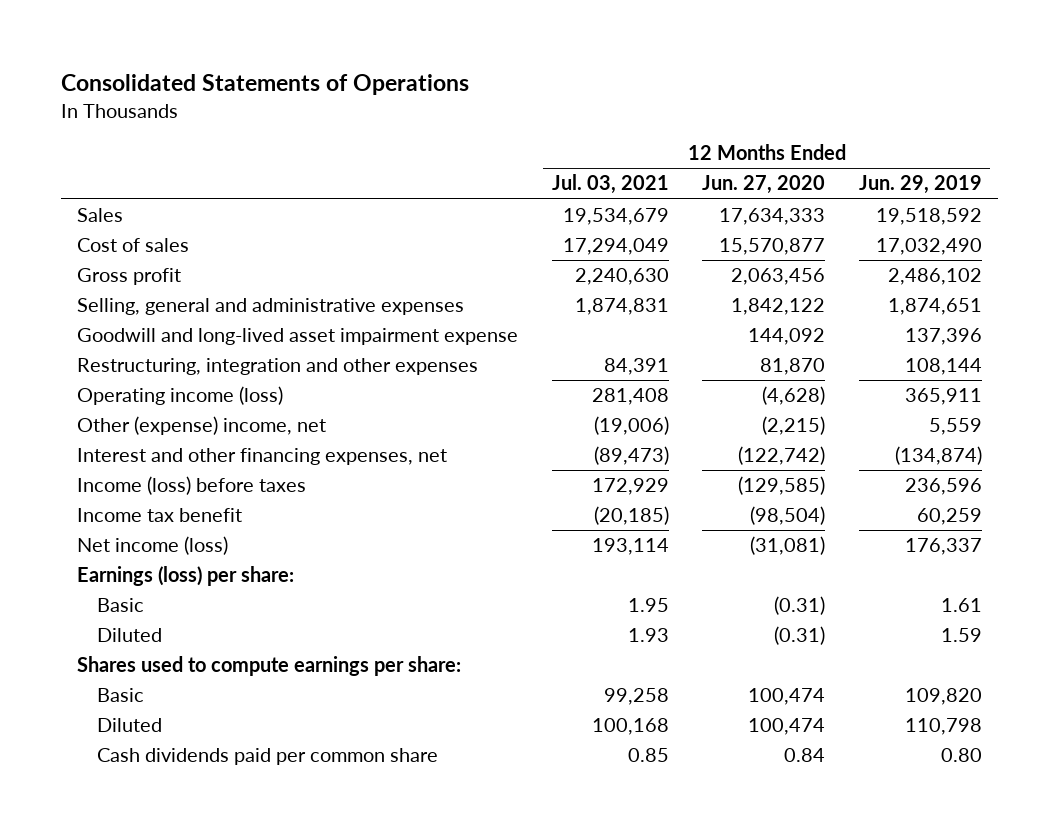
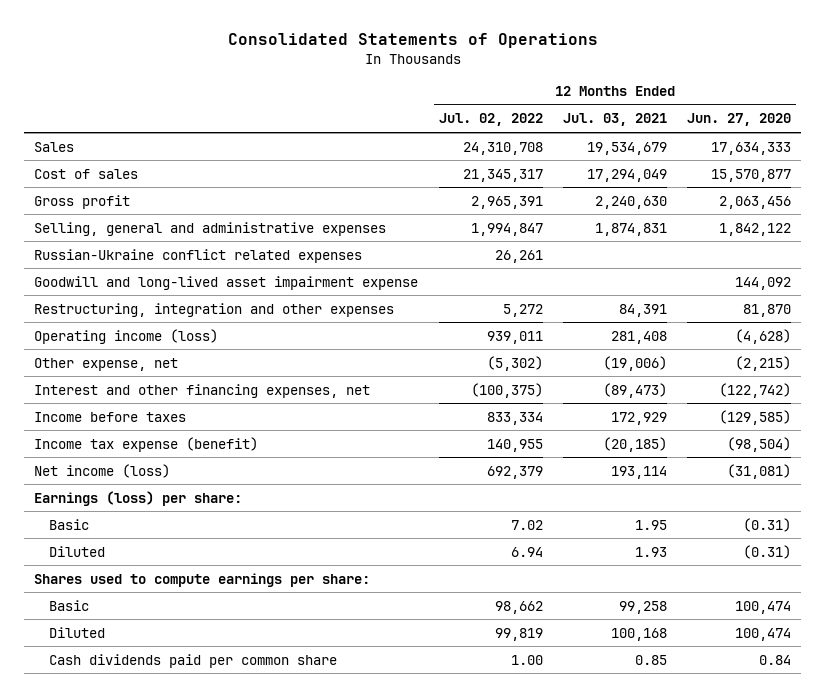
- | 12 Months Ended Jul. 03, 2021 | 12 Months Ended Jun. 27, 2020 | 12 Months Ended Jun. 29, 2019
+ | 12 Months Ended Jul. 02, 2022 | 12 Months Ended Jul. 03, 2021 | 12 Months Ended Jun. 27, 2020
+ Russian-Ukraine conflict related expenses | 26,261 | |
- Other (expense) income, net | (19,006) | (2,215) | 5,559
+ Other expense, net | (5,302) | (19,006) | (2,215)
- Income (loss) before taxes | 172,929 | (129,585) | 236,596
- Income tax benefit | (20,185) | (98,504) | 60,259
+ Income before taxes | 833,334 | 172,929 | (129,585)
+ Income tax expense (benefit) | 140,955 | (20,185) | (98,504)

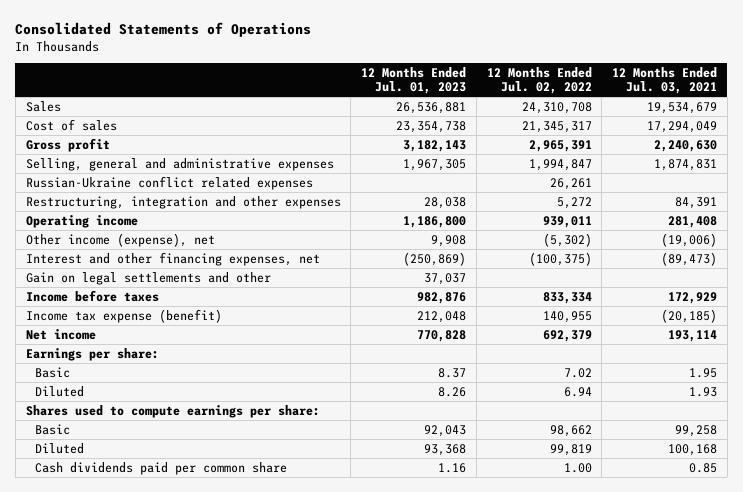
- | 12 Months Ended Jul. 02, 2022 | 12 Months Ended Jul. 03, 2021 | 12 Months Ended Jun. 27, 2020
+ | 12 Months Ended Jul. 01, 2023 | 12 Months Ended Jul. 02, 2022 | 12 Months Ended Jul. 03, 2021
- Goodwill and long-lived asset impairment expense | | | 144,092
- Operating income (loss) | 939,011 | 281,408 | (4,628)
- Other expense, net | (5,302) | (19,006) | (2,215)
+ Operating income | 1,186,800 | 939,011 | 281,408
+ Other income (expense), net | 9,908 | (5,302) | (19,006)
+ Gain on legal settlements and other | 37,037 | |
- Net income (loss) | 692,379 | 193,114 | (31,081)
- Earnings (loss) per share:
+ Net income | 770,828 | 692,379 | 193,114
+ Earnings per share:

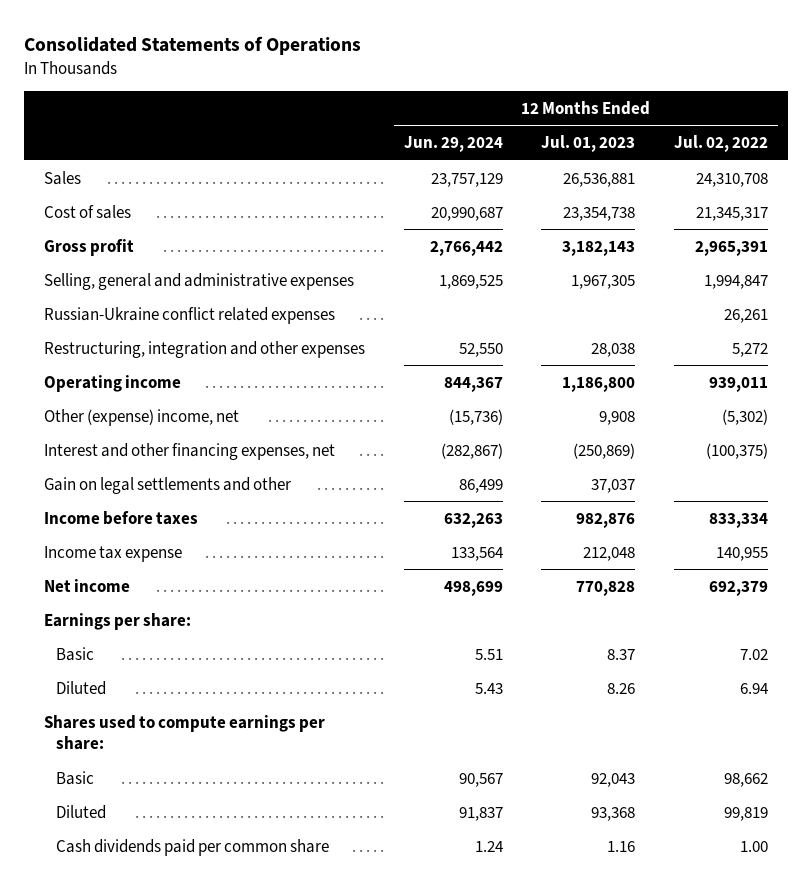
- | 12 Months Ended Jul. 01, 2023 | 12 Months Ended Jul. 02, 2022 | 12 Months Ended Jul. 03, 2021
+ | 12 Months Ended Jun. 29, 2024 | 12 Months Ended Jul. 01, 2023 | 12 Months Ended Jul. 02, 2022
- Other income (expense), net | 9,908 | (5,302) | (19,006)
+ Other (expense) income, net | (15,736) | 9,908 | (5,302)
- Income tax expense (benefit) | 212,048 | 140,955 | (20,185)
+ Income tax expense | 133,564 | 212,048 | 140,955

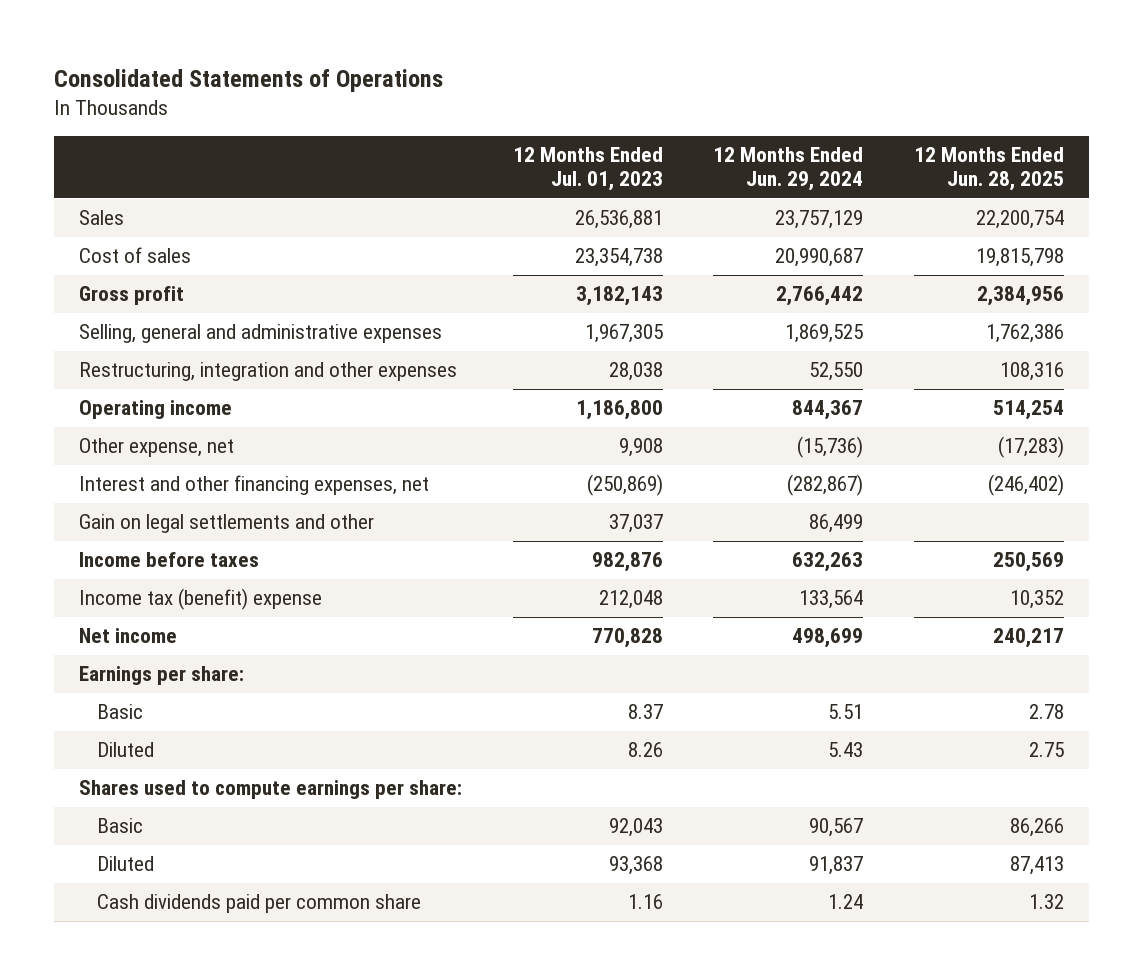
- | 12 Months Ended Jun. 29, 2024 | 12 Months Ended Jul. 01, 2023 | 12 Months Ended Jul. 02, 2022
+ | 12 Months Ended Jul. 01, 2023 | 12 Months Ended Jun. 29, 2024 | 12 Months Ended Jun. 28, 2025
- Russian-Ukraine conflict related expenses | | | 26,261
- Other (expense) income, net | (15,736) | 9,908 | (5,302)
+ Other expense, net | 9,908 | (15,736) | (17,283)
- Income tax expense | 133,564 | 212,048 | 140,955
+ Income tax (benefit) expense | 212,048 | 133,564 | 10,352

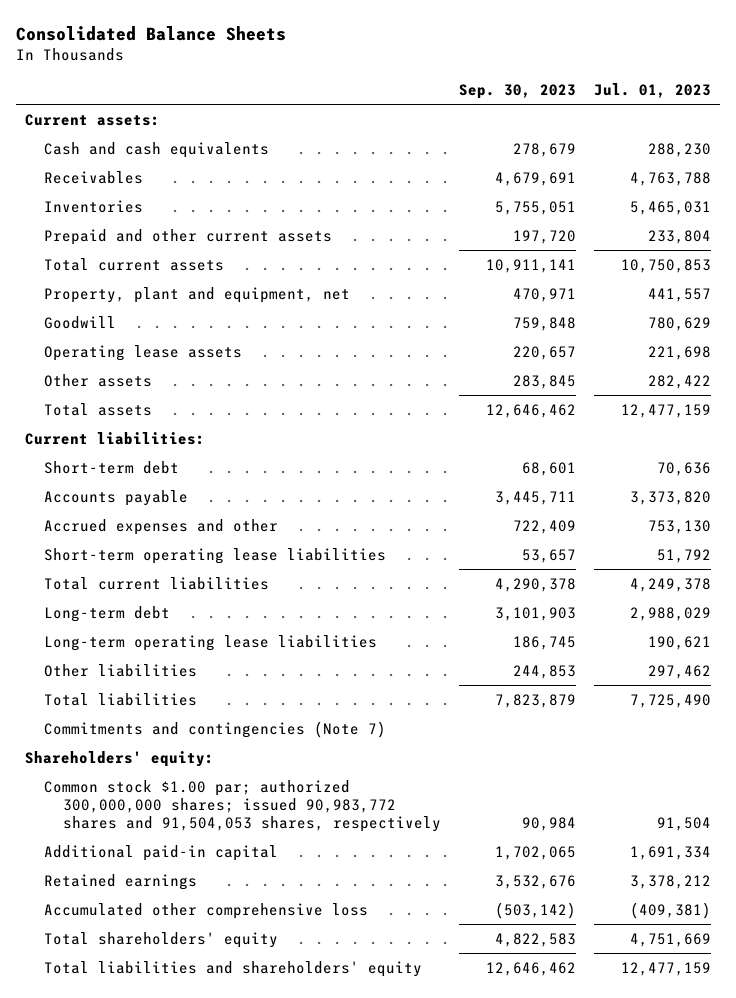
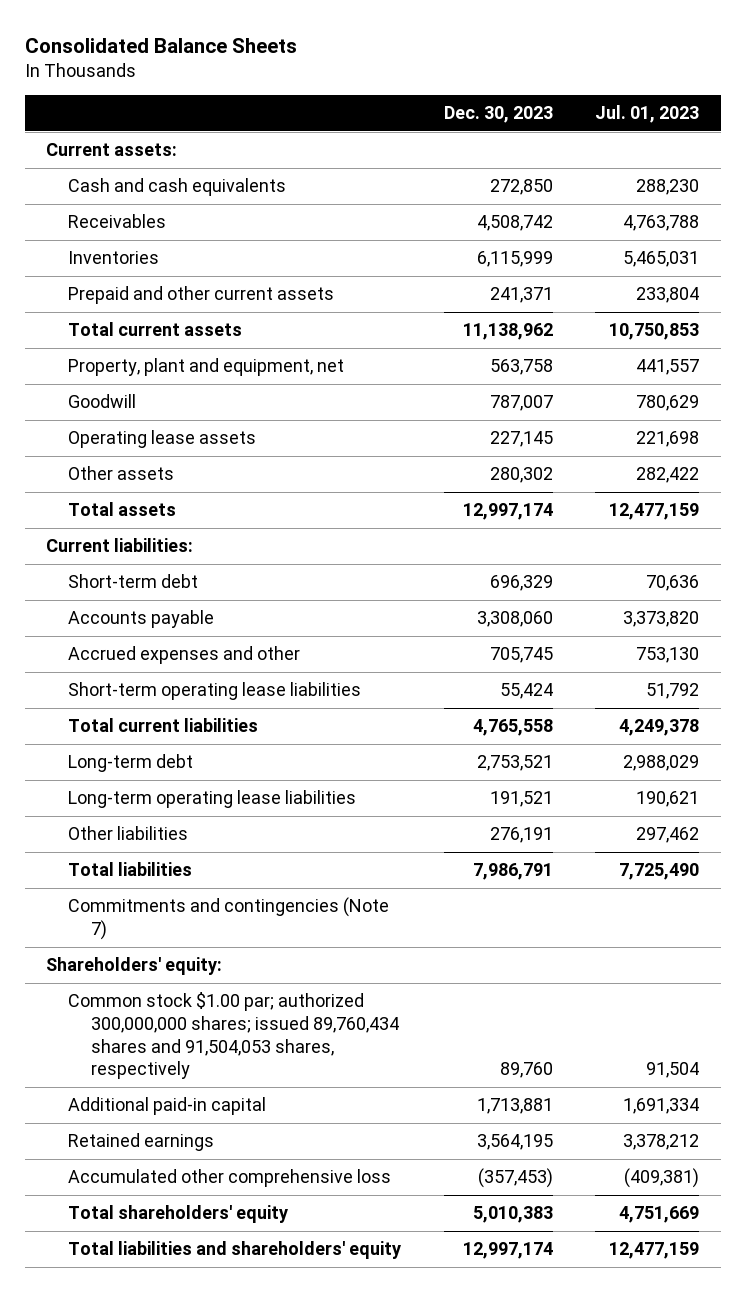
- | Sep. 30, 2023 | Jul. 01, 2023
+ | Dec. 30, 2023 | Jul. 01, 2023
- Common stock $1.00 par; authorized 300,000,000 shares; issued 90,983,772 shares and 91,504,053 shares, respectively | 90,984 | 91,504
+ Common stock $1.00 par; authorized 300,000,000 shares; issued 89,760,434 shares and 91,504,053 shares, respectively | 89,760 | 91,504

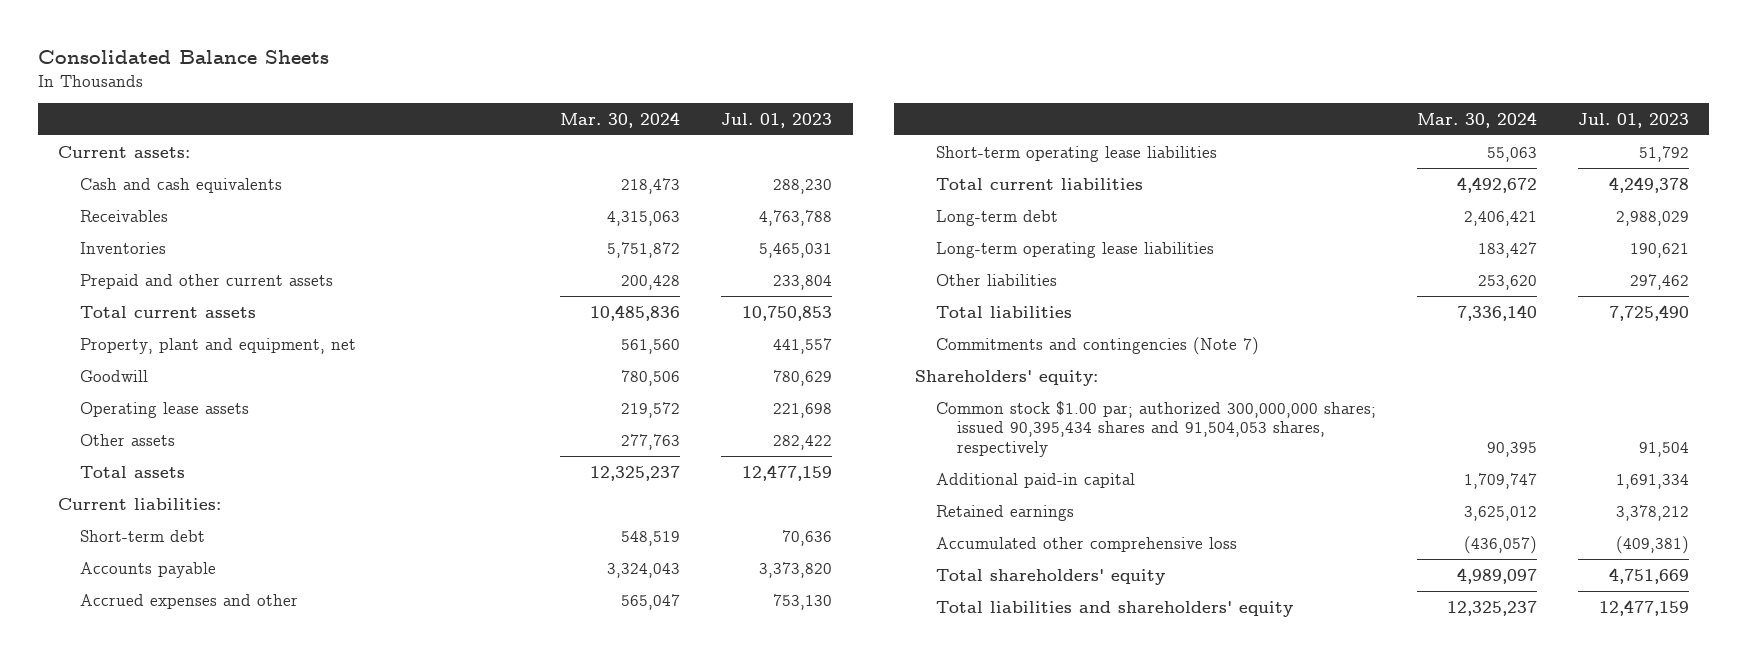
- | Dec. 30, 2023 | Jul. 01, 2023
+ | Mar. 30, 2024 | Jul. 01, 2023
- Common stock $1.00 par; authorized 300,000,000 shares; issued 89,760,434 shares and 91,504,053 shares, respectively | 89,760 | 91,504
+ Common stock $1.00 par; authorized 300,000,000 shares; issued 90,395,434 shares and 91,504,053 shares, respectively | 90,395 | 91,504

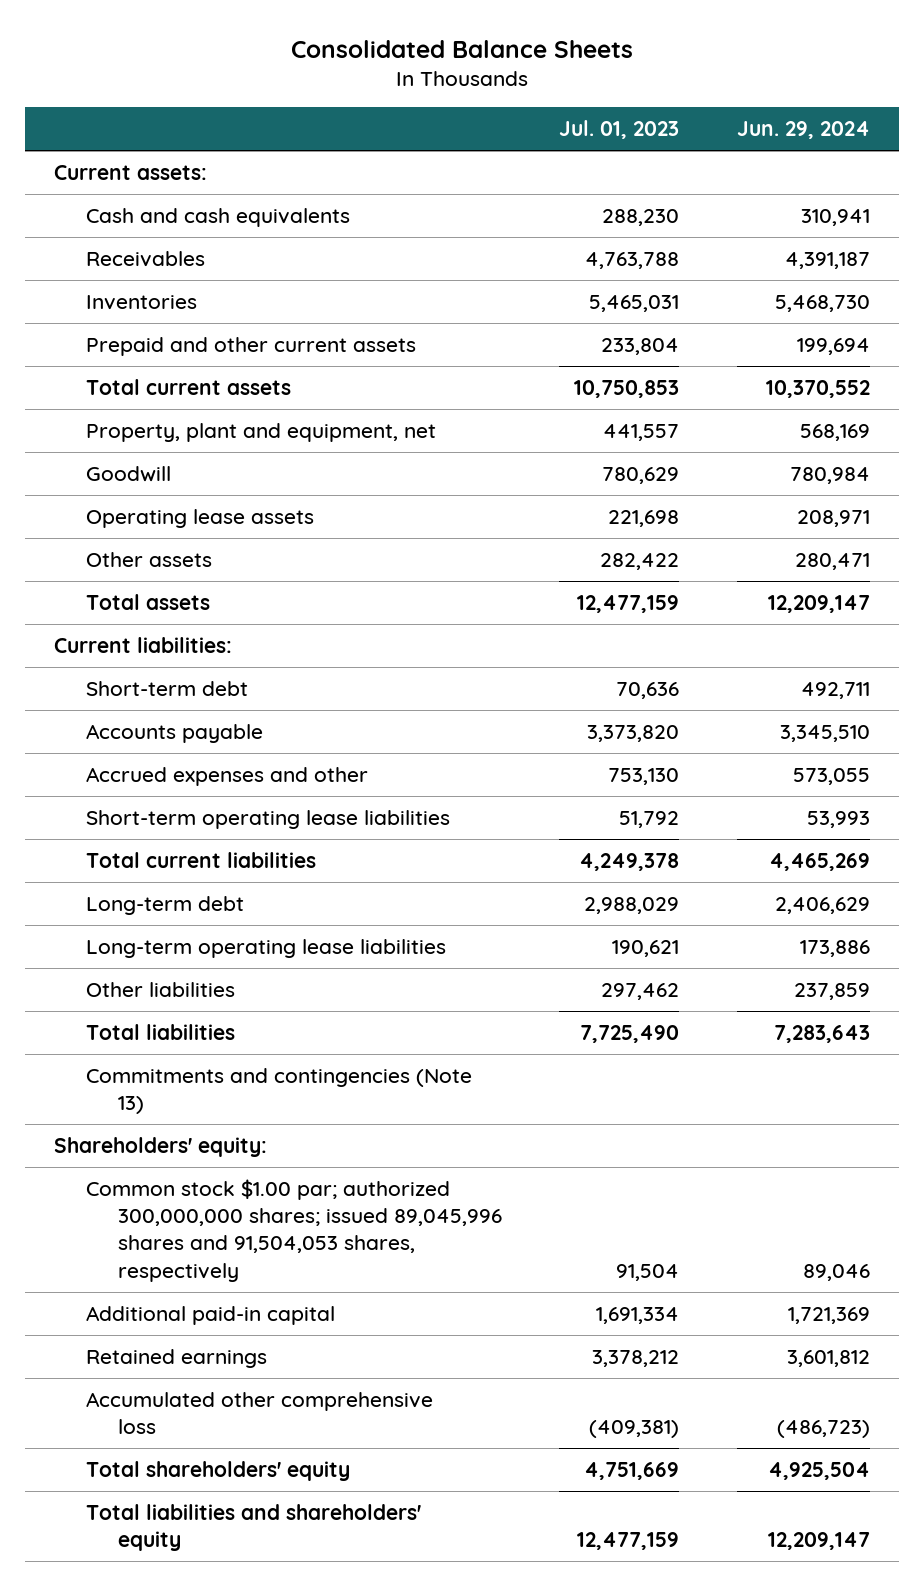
- | Mar. 30, 2024 | Jul. 01, 2023
+ | Jul. 01, 2023 | Jun. 29, 2024
- Commitments and contingencies (Note 7)
+ Commitments and contingencies (Note 13)
- Common stock $1.00 par; authorized 300,000,000 shares; issued 90,395,434 shares and 91,504,053 shares, respectively | 90,395 | 91,504
+ Common stock $1.00 par; authorized 300,000,000 shares; issued 89,045,996 shares and 91,504,053 shares, respectively | 91,504 | 89,046

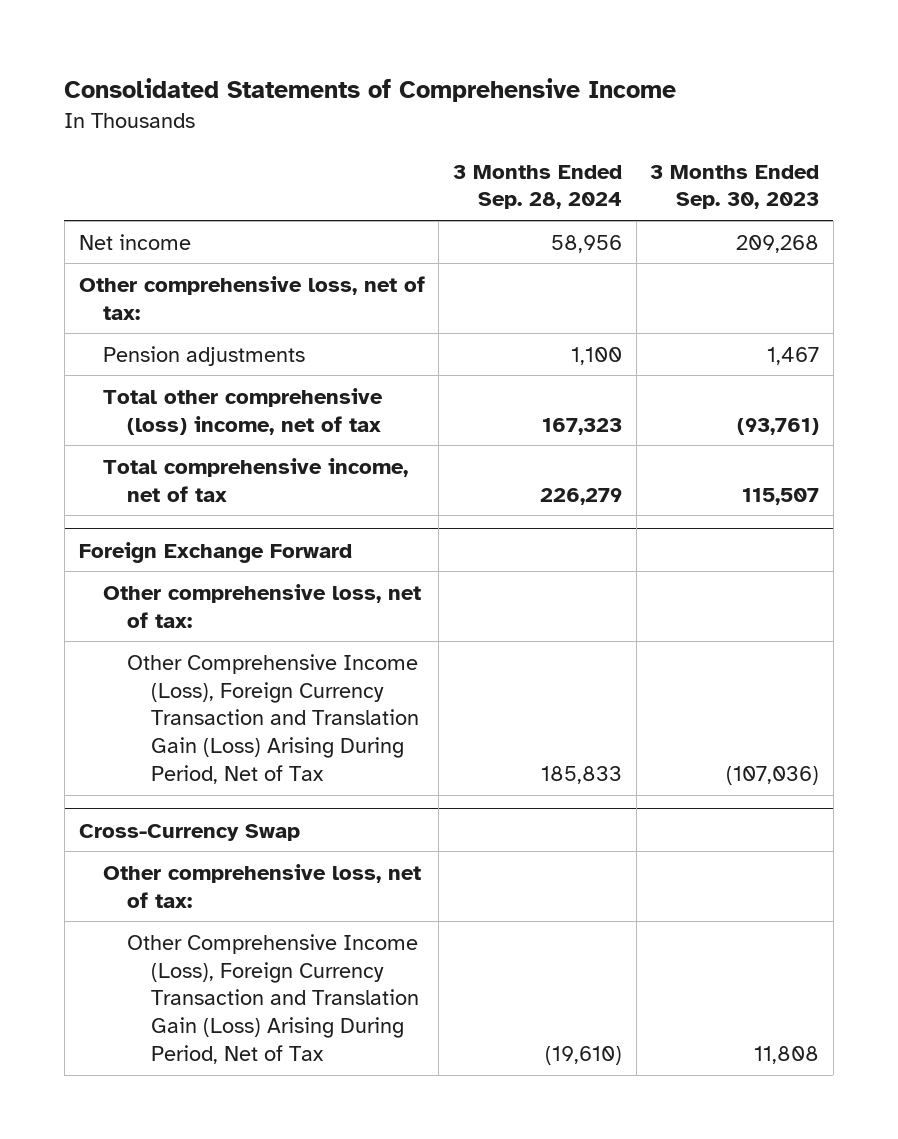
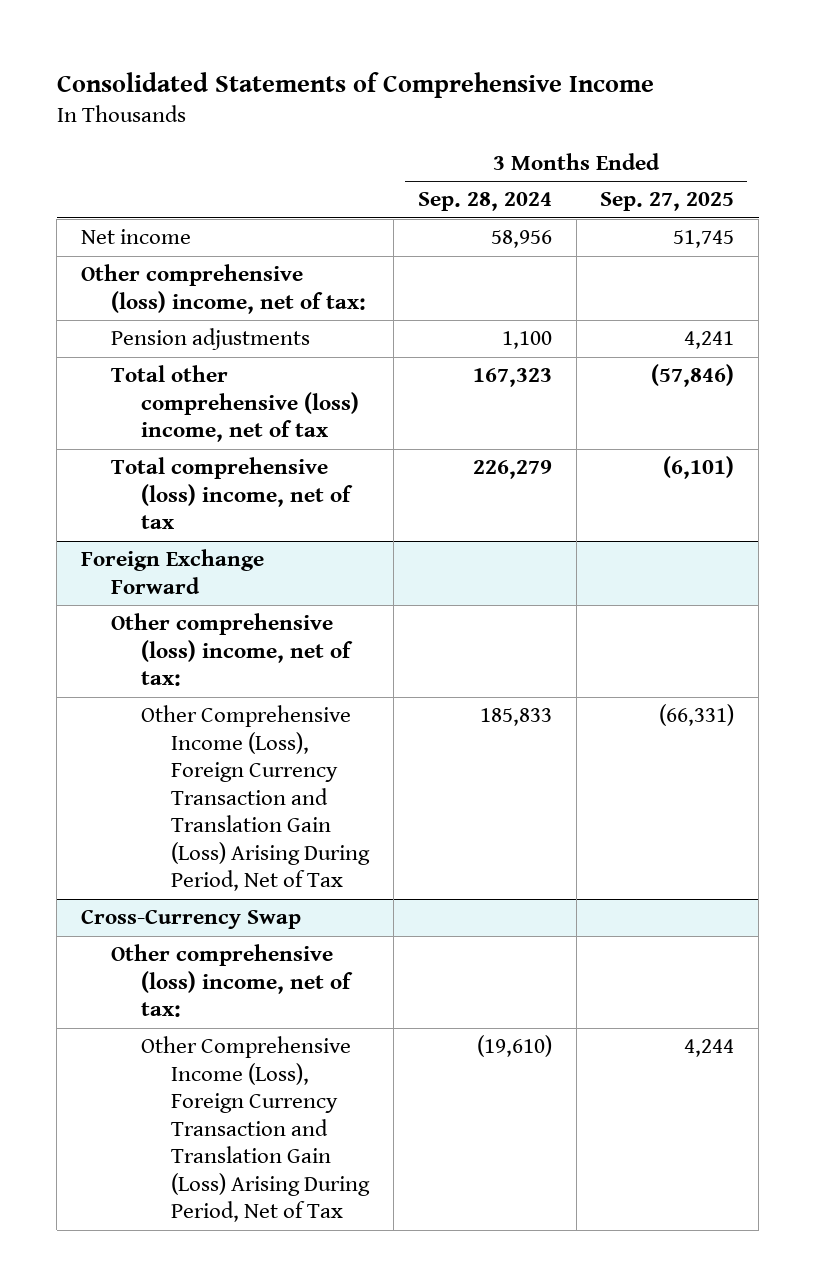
- | 3 Months Ended Sep. 28, 2024 | 3 Months Ended Sep. 30, 2023
+ | 3 Months Ended Sep. 28, 2024 | 3 Months Ended Sep. 27, 2025
- Other comprehensive loss, net of tax:
+ Other comprehensive (loss) income, net of tax:
- Total comprehensive income, net of tax | 226,279 | 115,507
+ Total comprehensive (loss) income, net of tax | 226,279 | (6,101)
@ Foreign Exchange Forward
- Other comprehensive loss, net of tax:
+ Other comprehensive (loss) income, net of tax:
@ Cross-Currency Swap
- Other comprehensive loss, net of tax:
+ Other comprehensive (loss) income, net of tax:

